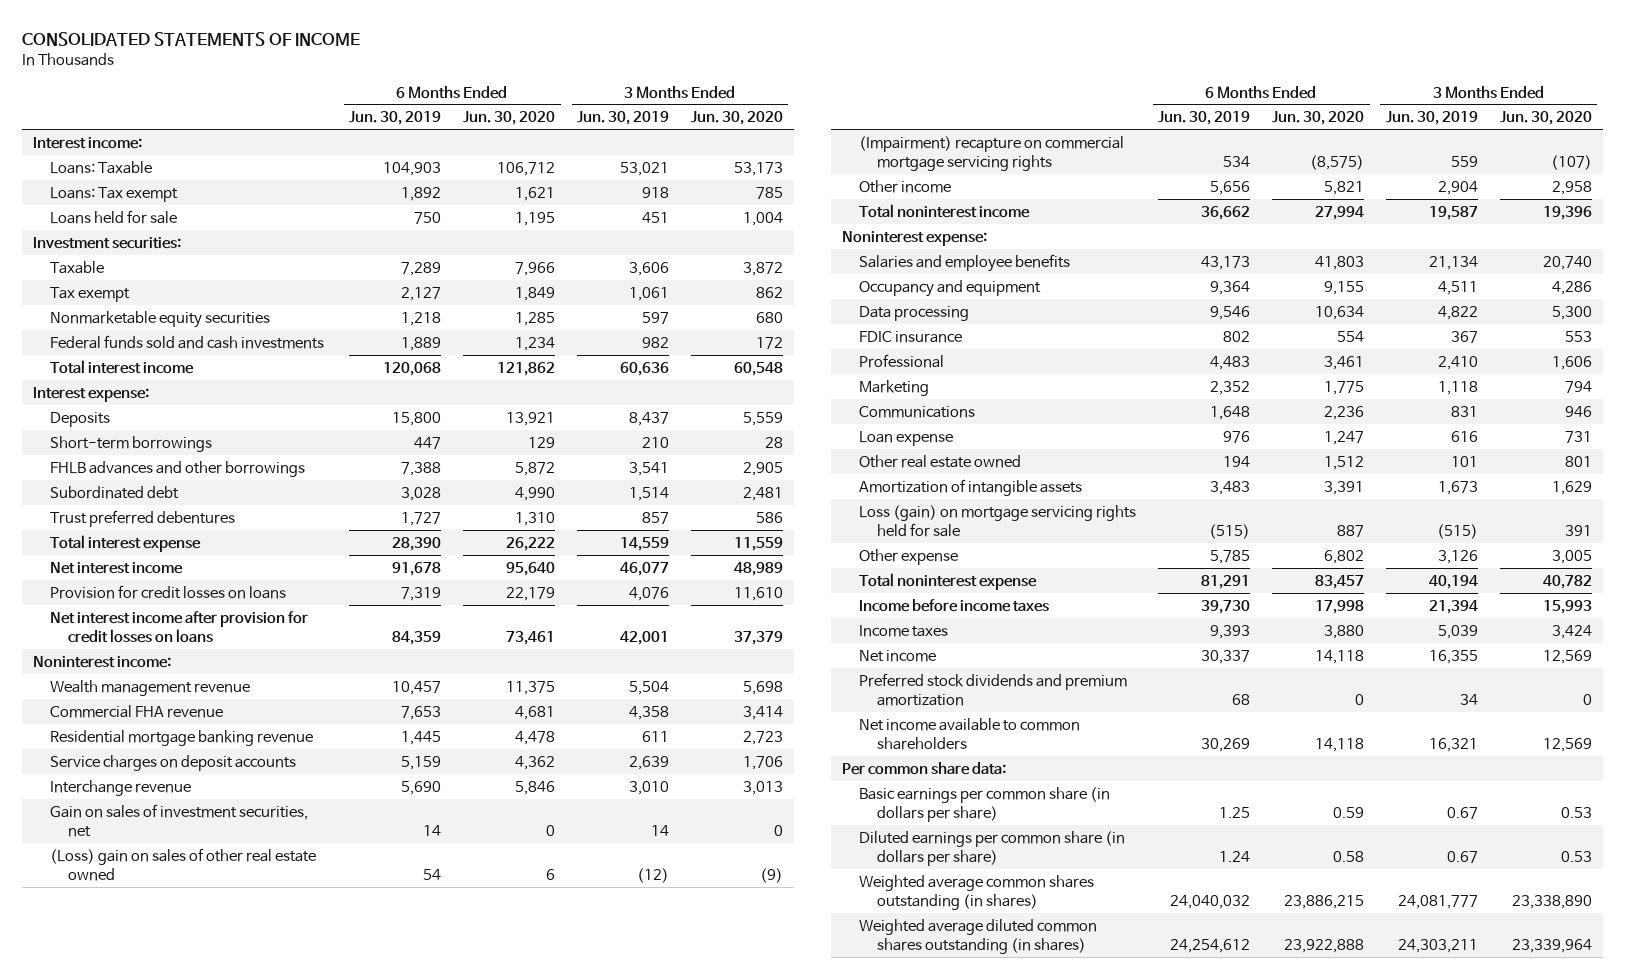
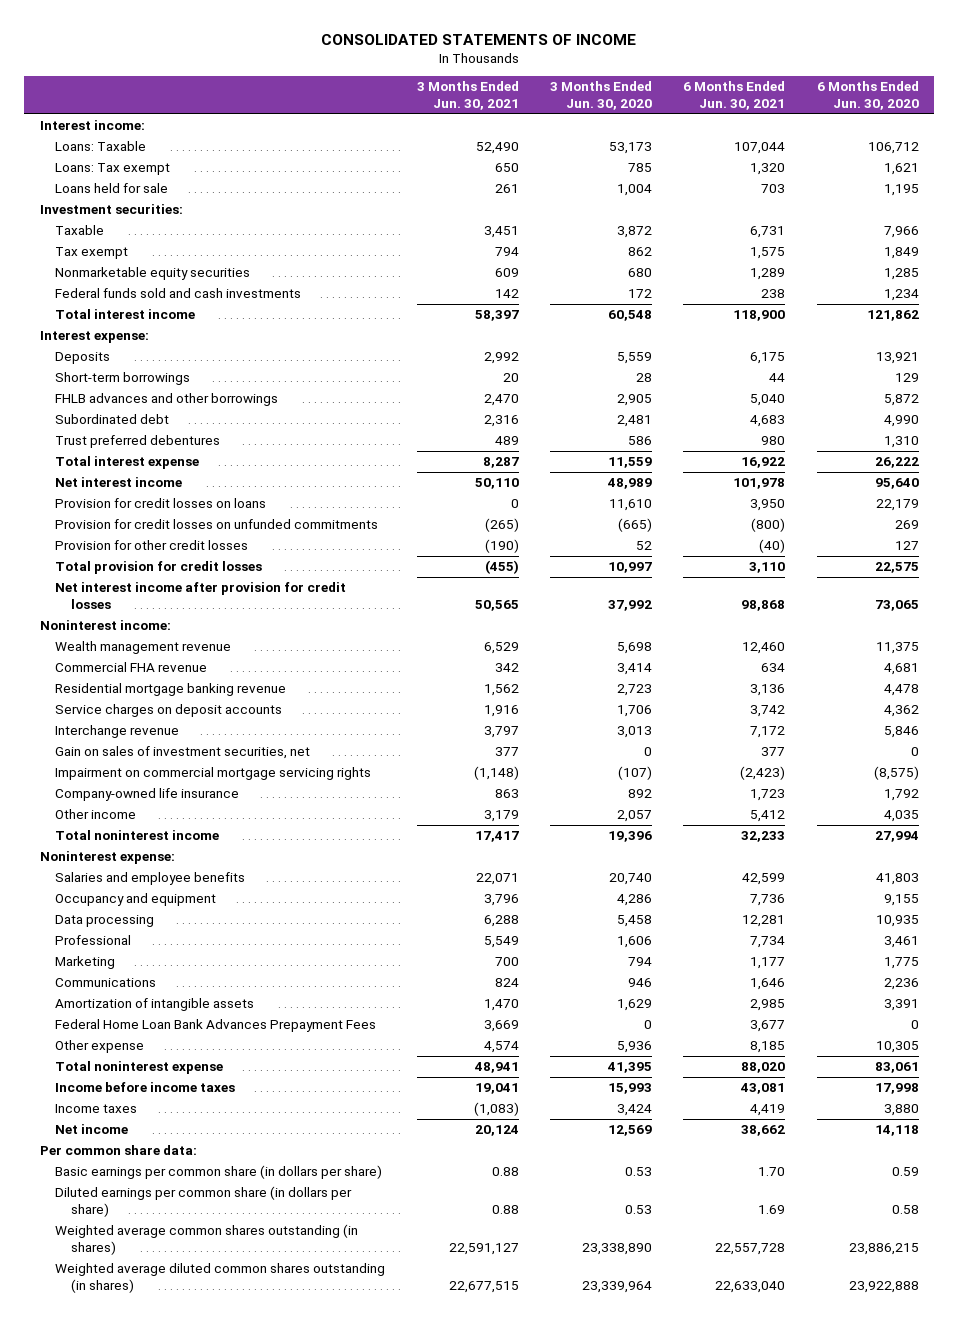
- | 6 Months Ended Jun. 30, 2019 | 6 Months Ended Jun. 30, 2020 | 3 Months Ended Jun. 30, 2019 | 3 Months Ended Jun. 30, 2020
+ | 3 Months Ended Jun. 30, 2021 | 3 Months Ended Jun. 30, 2020 | 6 Months Ended Jun. 30, 2021 | 6 Months Ended Jun. 30, 2020
- Net interest income after provision for credit losses on loans | 84,359 | 73,461 | 42,001 | 37,379
+ Provision for credit losses on unfunded commitments | (265) | (665) | (800) | 269
+ Provision for other credit losses | (190) | 52 | (40) | 127
+ Total provision for credit losses | (455) | 10,997 | 3,110 | 22,575
+ Net interest income after provision for credit losses | 50,565 | 37,992 | 98,868 | 73,065
- (Loss) gain on sales of other real estate owned | 54 | 6 | (12) | (9)
- (Impairment) recapture on commercial mortgage servicing rights | 534 | (8,575) | 559 | (107)
- Other income | 5,656 | 5,821 | 2,904 | 2,958
+ Impairment on commercial mortgage servicing rights | (1,148) | (107) | (2,423) | (8,575)
+ Company-owned life insurance | 863 | 892 | 1,723 | 1,792
+ Other income | 3,179 | 2,057 | 5,412 | 4,035
- Data processing | 9,546 | 10,634 | 4,822 | 5,300
- FDIC insurance | 802 | 554 | 367 | 553
+ Data processing | 6,288 | 5,458 | 12,281 | 10,935
- Loan expense | 976 | 1,247 | 616 | 731
- Other real estate owned | 194 | 1,512 | 101 | 801
- Loss (gain) on mortgage servicing rights held for sale | (515) | 887 | (515) | 391
- Other expense | 5,785 | 6,802 | 3,126 | 3,005
- Total noninterest expense | 81,291 | 83,457 | 40,194 | 40,782
+ Federal Home Loan Bank Advances Prepayment Fees | 3,669 | 0 | 3,677 | 0
+ Other expense | 4,574 | 5,936 | 8,185 | 10,305
+ Total noninterest expense | 48,941 | 41,395 | 88,020 | 83,061
- Preferred stock dividends and premium amortization | 68 | 0 | 34 | 0
- Net income available to common shareholders | 30,269 | 14,118 | 16,321 | 12,569

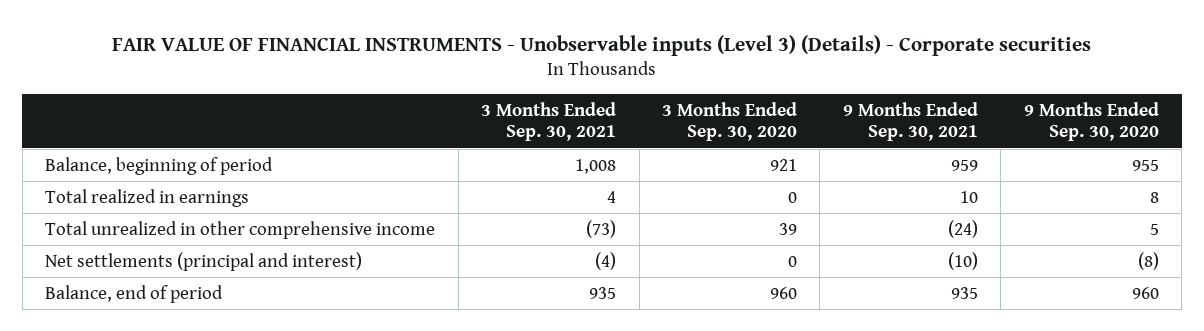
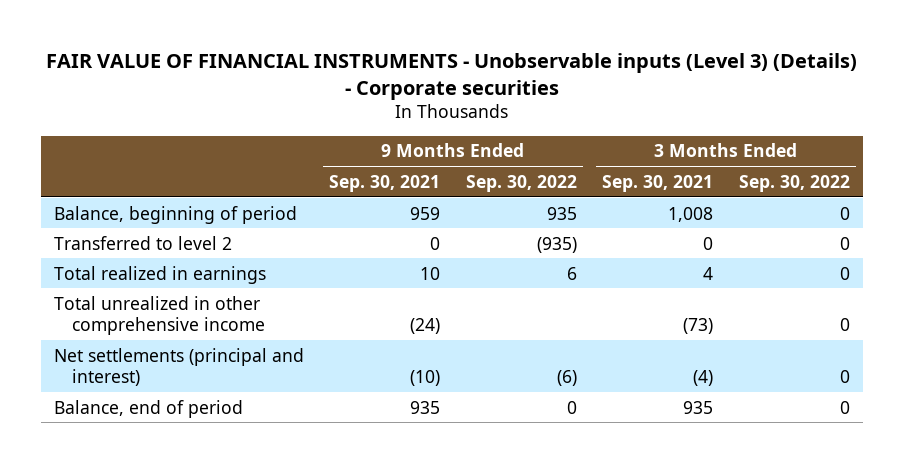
- | 3 Months Ended Sep. 30, 2021 | 3 Months Ended Sep. 30, 2020 | 9 Months Ended Sep. 30, 2021 | 9 Months Ended Sep. 30, 2020
+ | 9 Months Ended Sep. 30, 2021 | 9 Months Ended Sep. 30, 2022 | 3 Months Ended Sep. 30, 2021 | 3 Months Ended Sep. 30, 2022
+ Transferred to level 2 | 0 | (935) | 0 | 0

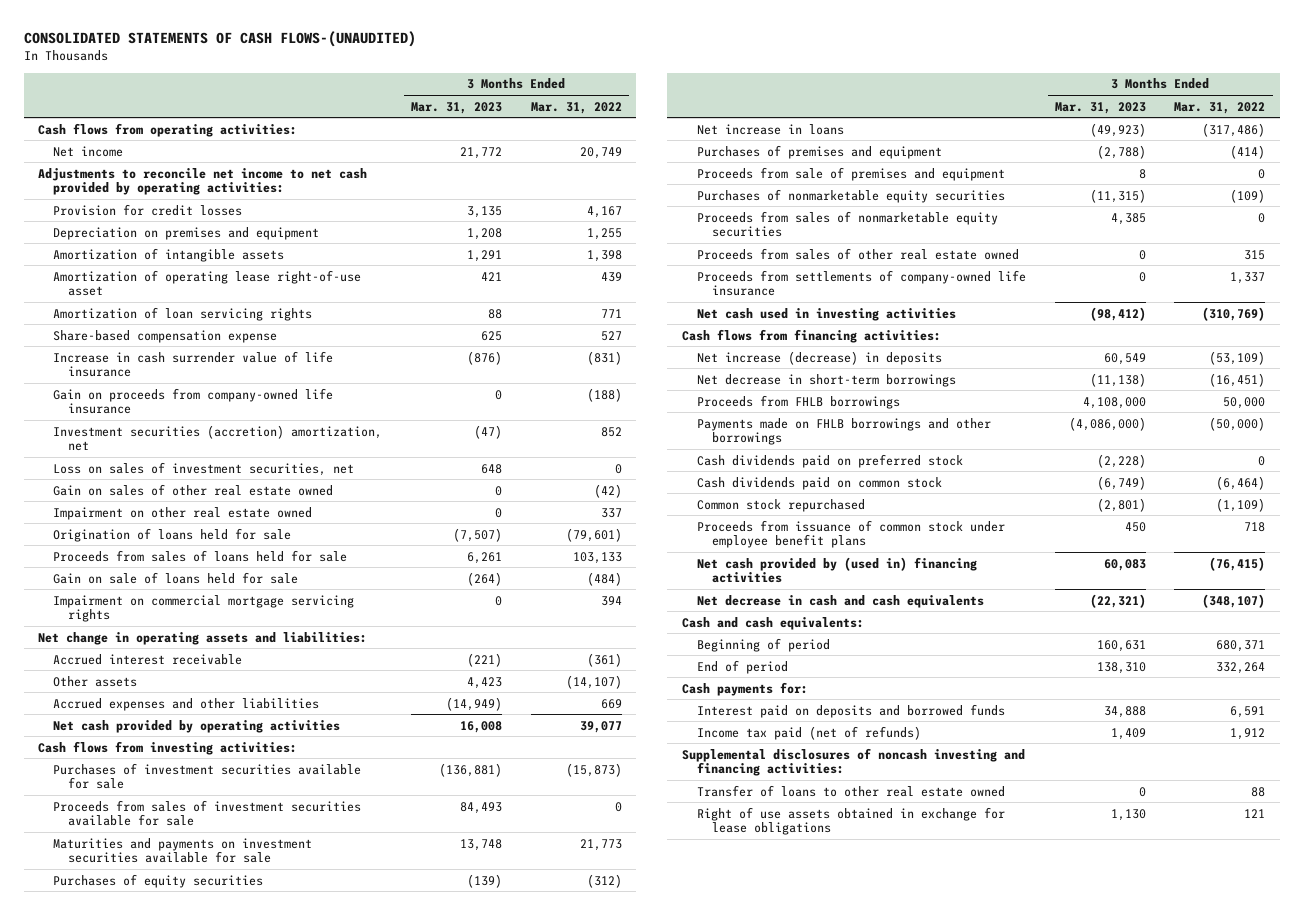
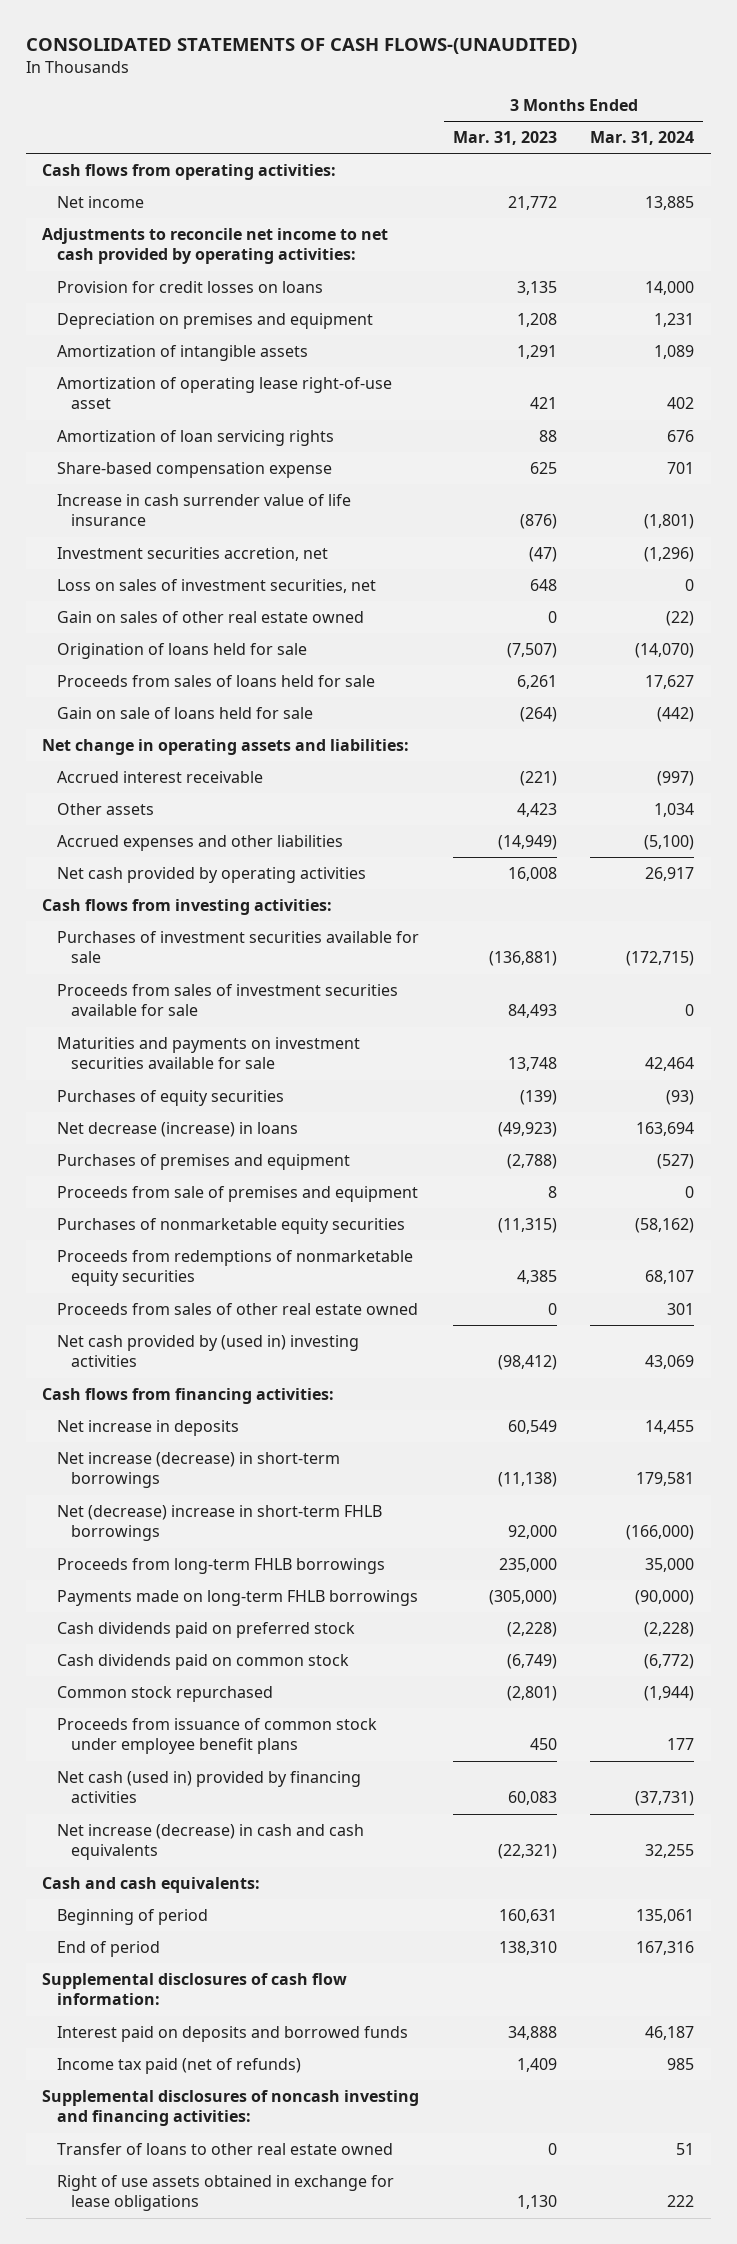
- | 3 Months Ended Mar. 31, 2023 | 3 Months Ended Mar. 31, 2022
+ | 3 Months Ended Mar. 31, 2023 | 3 Months Ended Mar. 31, 2024
- Provision for credit losses | 3,135 | 4,167
+ Provision for credit losses on loans | 3,135 | 14,000
- Gain on proceeds from company-owned life insurance | 0 | (188)
- Investment securities (accretion) amortization, net | (47) | 852
+ Investment securities accretion, net | (47) | (1,296)
- Impairment on other real estate owned | 0 | 337
- Impairment on commercial mortgage servicing rights | 0 | 394
- Net increase in loans | (49,923) | (317,486)
+ Net decrease (increase) in loans | (49,923) | 163,694
- Proceeds from sales of nonmarketable equity securities | 4,385 | 0
+ Proceeds from redemptions of nonmarketable equity securities | 4,385 | 68,107
- Proceeds from settlements of company-owned life insurance | 0 | 1,337
- Net cash used in investing activities | (98,412) | (310,769)
+ Net cash provided by (used in) investing activities | (98,412) | 43,069
- Net increase (decrease) in deposits | 60,549 | (53,109)
- Net decrease in short-term borrowings | (11,138) | (16,451)
- Proceeds from FHLB borrowings | 4,108,000 | 50,000
- Payments made on FHLB borrowings and other borrowings | (4,086,000) | (50,000)
+ Net increase in deposits | 60,549 | 14,455
+ Net increase (decrease) in short-term borrowings | (11,138) | 179,581
+ Net (decrease) increase in short-term FHLB borrowings | 92,000 | (166,000)
+ Proceeds from long-term FHLB borrowings | 235,000 | 35,000
+ Payments made on long-term FHLB borrowings | (305,000) | (90,000)
- Net cash provided by (used in) financing activities | 60,083 | (76,415)
- Net decrease in cash and cash equivalents | (22,321) | (348,107)
+ Net cash (used in) provided by financing activities | 60,083 | (37,731)
+ Net increase (decrease) in cash and cash equivalents | (22,321) | 32,255
- Cash payments for:
+ Supplemental disclosures of cash flow information:

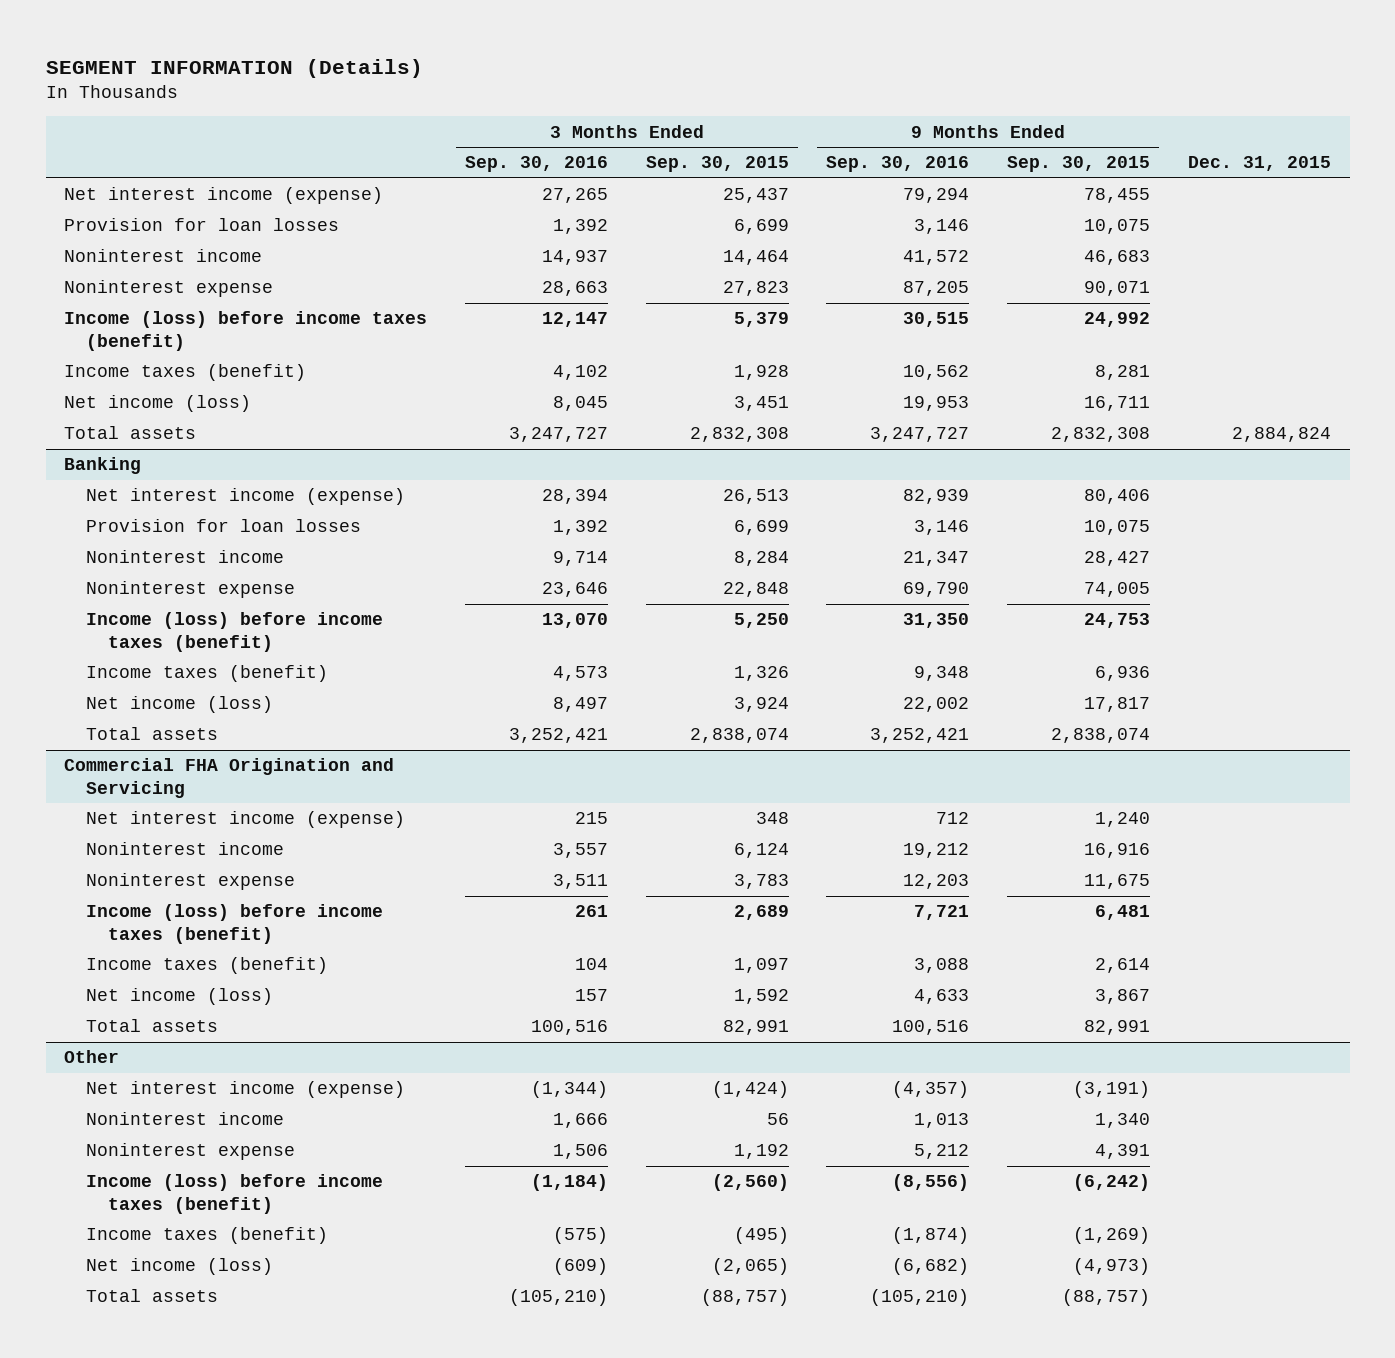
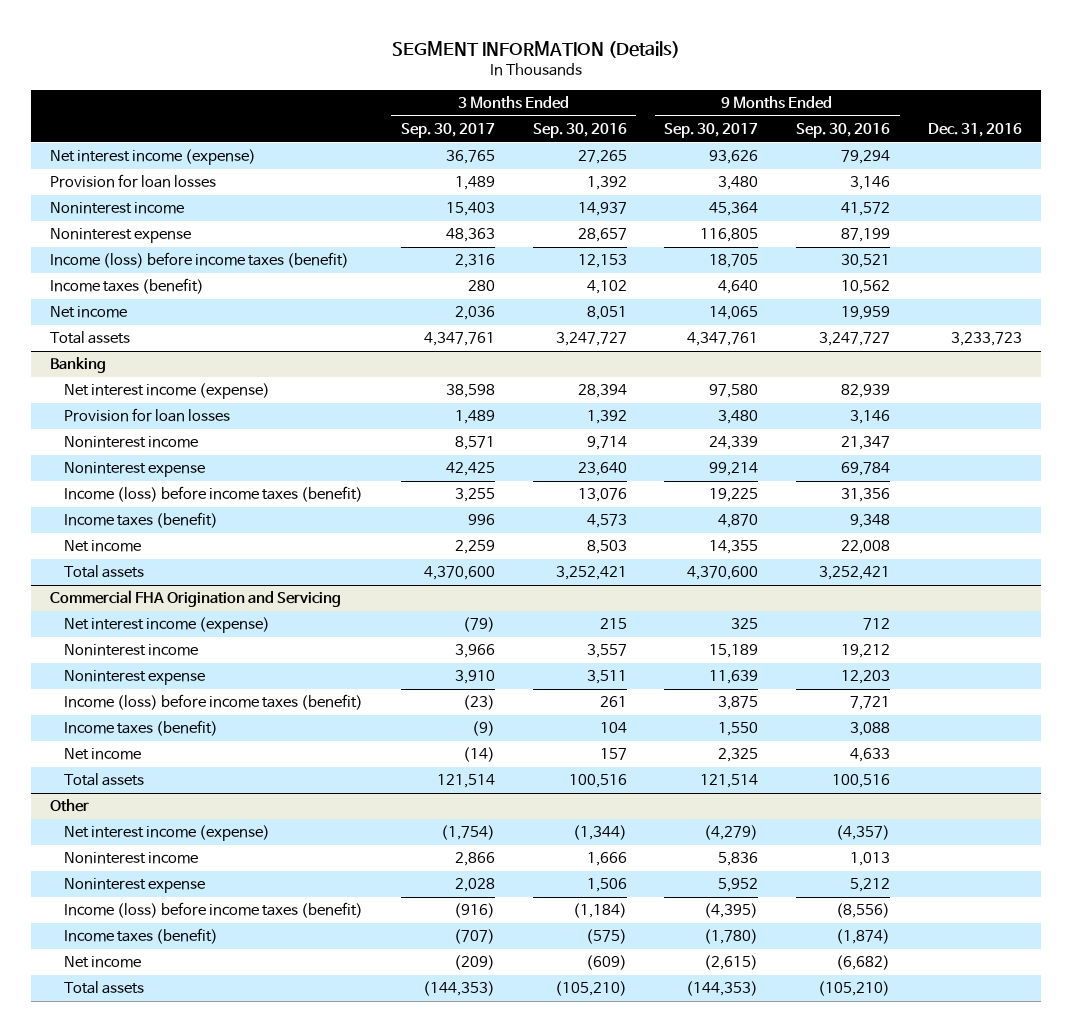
- | 3 Months Ended Sep. 30, 2016 | 3 Months Ended Sep. 30, 2015 | 9 Months Ended Sep. 30, 2016 | 9 Months Ended Sep. 30, 2015 | Dec. 31, 2015
+ | 3 Months Ended Sep. 30, 2017 | 3 Months Ended Sep. 30, 2016 | 9 Months Ended Sep. 30, 2017 | 9 Months Ended Sep. 30, 2016 | Dec. 31, 2016
- Noninterest expense | 28,663 | 27,823 | 87,205 | 90,071 |
- Income (loss) before income taxes (benefit) | 12,147 | 5,379 | 30,515 | 24,992 |
+ Noninterest expense | 48,363 | 28,657 | 116,805 | 87,199 |
+ Income (loss) before income taxes (benefit) | 2,316 | 12,153 | 18,705 | 30,521 |
- Net income (loss) | 8,045 | 3,451 | 19,953 | 16,711 |
+ Net income | 2,036 | 8,051 | 14,065 | 19,959 |
@ Banking
- Noninterest expense | 23,646 | 22,848 | 69,790 | 74,005 |
- Income (loss) before income taxes (benefit) | 13,070 | 5,250 | 31,350 | 24,753 |
+ Noninterest expense | 42,425 | 23,640 | 99,214 | 69,784 |
+ Income (loss) before income taxes (benefit) | 3,255 | 13,076 | 19,225 | 31,356 |
- Net income (loss) | 8,497 | 3,924 | 22,002 | 17,817 |
+ Net income | 2,259 | 8,503 | 14,355 | 22,008 |
@ Commercial FHA Origination and Servicing
- Net income (loss) | 157 | 1,592 | 4,633 | 3,867 |
+ Net income | (14) | 157 | 2,325 | 4,633 |
@ Other
- Net income (loss) | (609) | (2,065) | (6,682) | (4,973) |
+ Net income | (209) | (609) | (2,615) | (6,682) |

